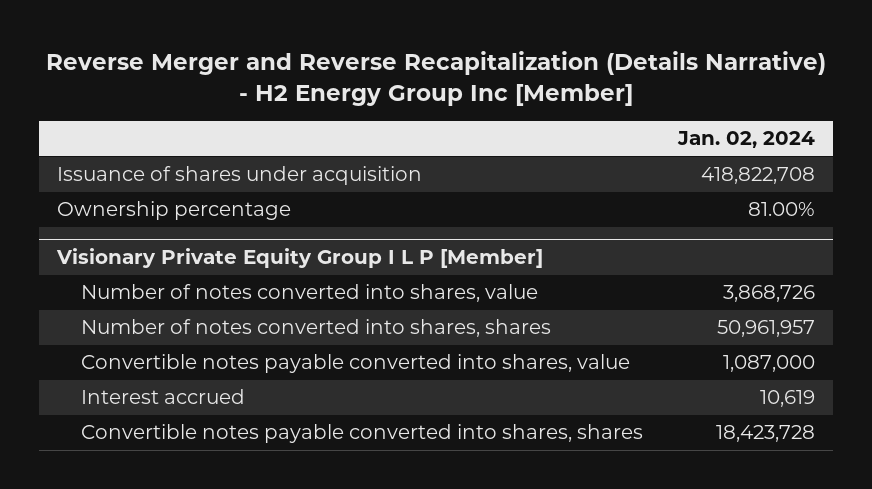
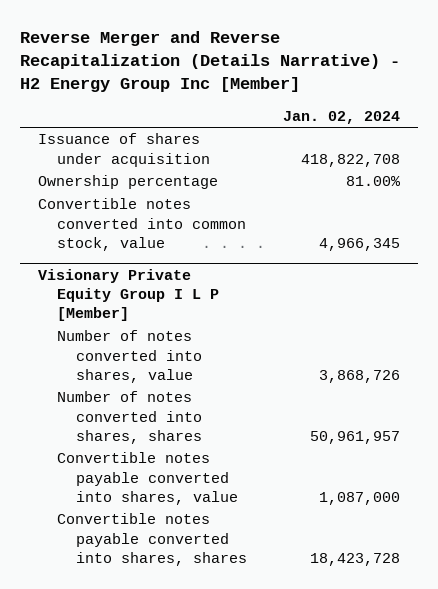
+ Convertible notes converted into common stock, value | 4,966,345
@ Visionary Private Equity Group I L P [Member]
- Interest accrued | 10,619

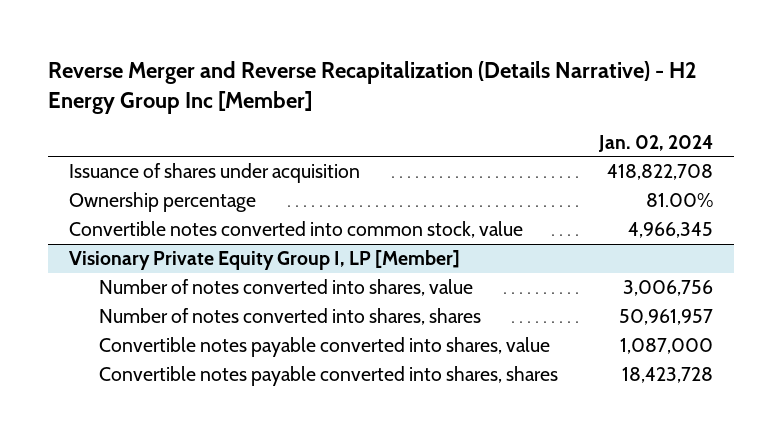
- Visionary Private Equity Group I L P [Member]
- Number of notes converted into shares, value | 3,868,726
+ Visionary Private Equity Group I, LP [Member]
+ Number of notes converted into shares, value | 3,006,756

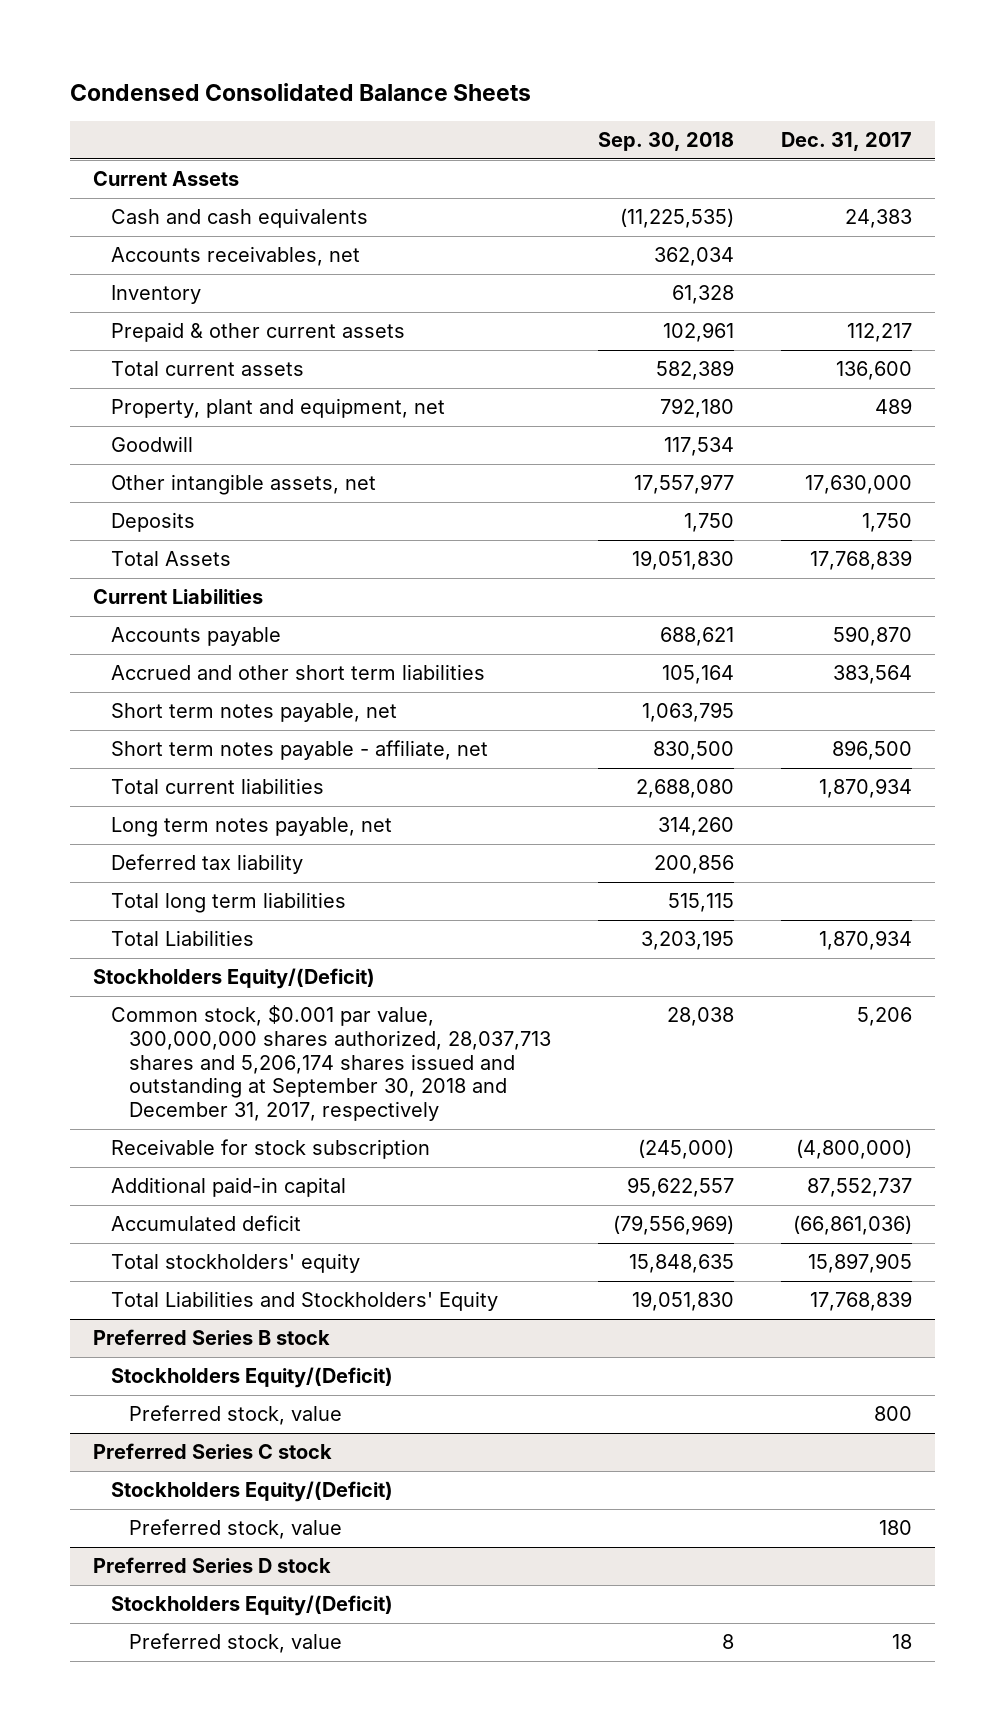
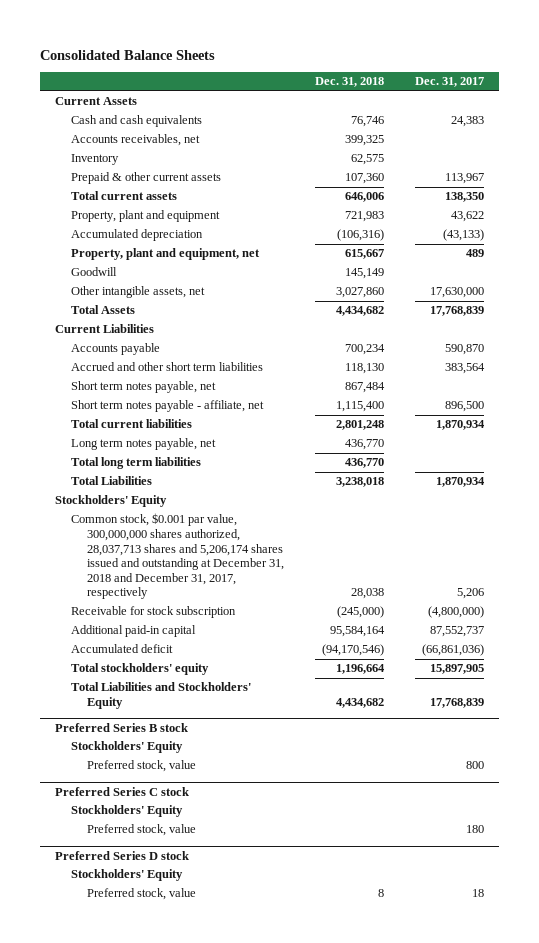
- Condensed Consolidated Balance Sheets
+ Consolidated Balance Sheets
- | Sep. 30, 2018 | Dec. 31, 2017
+ | Dec. 31, 2018 | Dec. 31, 2017
- Prepaid & other current assets | 102,961 | 112,217
- Total current assets | 582,389 | 136,600
+ Prepaid & other current assets | 107,360 | 113,967
+ Total current assets | 646,006 | 138,350
+ Property, plant and equipment | 721,983 | 43,622
+ Accumulated depreciation | (106,316) | (43,133)
- Deposits | 1,750 | 1,750
- Deferred tax liability | 200,856 |
- Stockholders Equity/(Deficit)
- Common stock, $0.001 par value, 300,000,000 shares authorized, 28,037,713 shares and 5,206,174 shares issued and outstanding at September 30, 2018 and December 31, 2017, respectively | 28,038 | 5,206
+ Stockholders' Equity
+ Common stock, $0.001 par value, 300,000,000 shares authorized, 28,037,713 shares and 5,206,174 shares issued and outstanding at December 31, 2018 and December 31, 2017, respectively | 28,038 | 5,206
@ Preferred Series B stock
- Stockholders Equity/(Deficit)
+ Stockholders' Equity
@ Preferred Series C stock
- Stockholders Equity/(Deficit)
+ Stockholders' Equity
@ Preferred Series D stock
- Stockholders Equity/(Deficit)
+ Stockholders' Equity

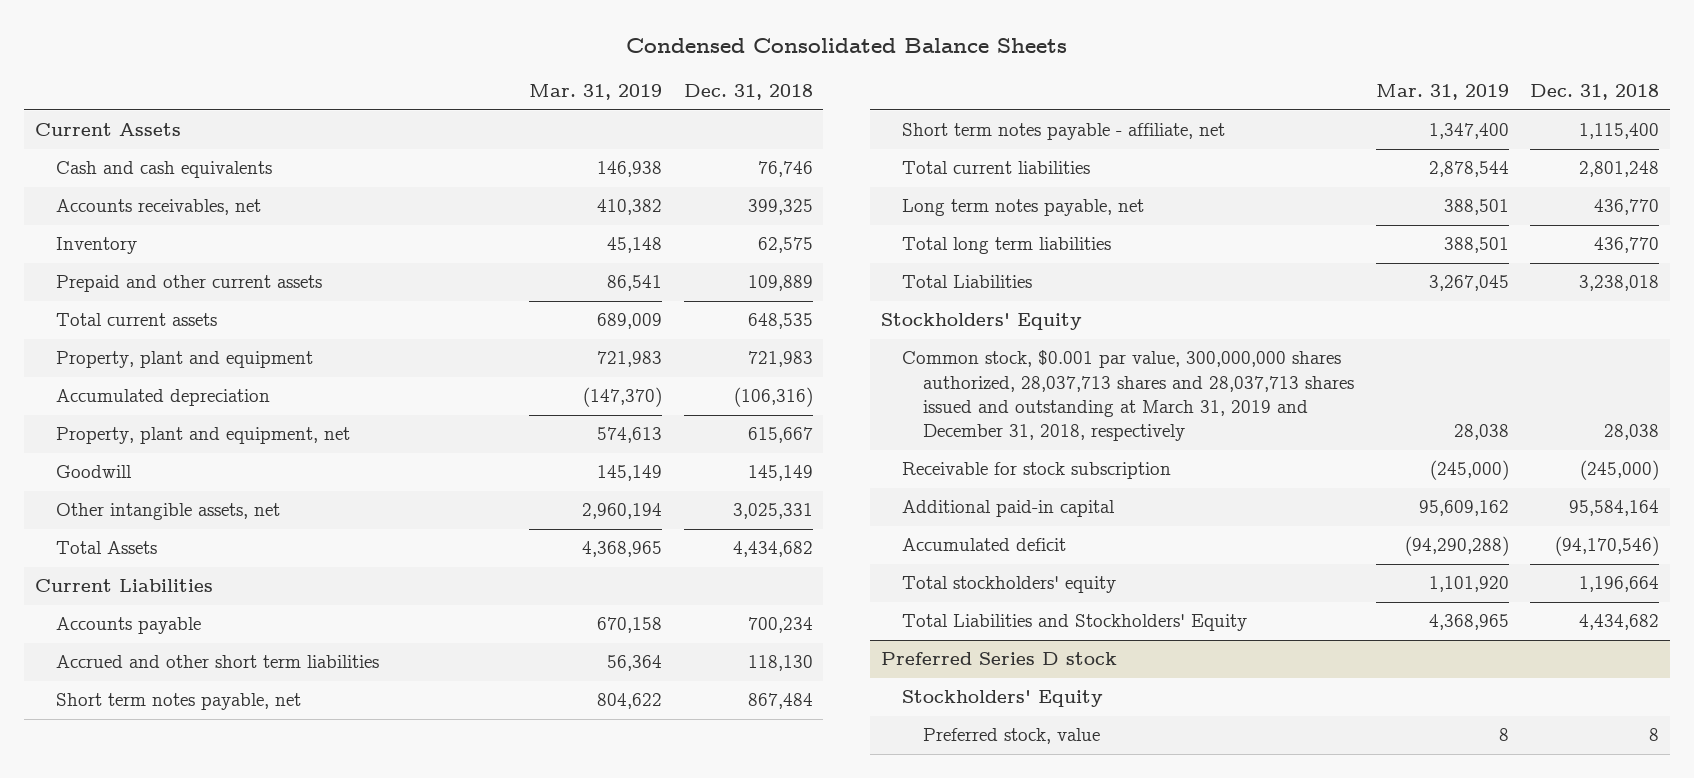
- Consolidated Balance Sheets
+ Condensed Consolidated Balance Sheets
- | Dec. 31, 2018 | Dec. 31, 2017
+ | Mar. 31, 2019 | Dec. 31, 2018
- Prepaid & other current assets | 107,360 | 113,967
- Total current assets | 646,006 | 138,350
+ Prepaid and other current assets | 86,541 | 109,889
+ Total current assets | 689,009 | 648,535
- Other intangible assets, net | 3,027,860 | 17,630,000
+ Other intangible assets, net | 2,960,194 | 3,025,331
- Common stock, $0.001 par value, 300,000,000 shares authorized, 28,037,713 shares and 5,206,174 shares issued and outstanding at December 31, 2018 and December 31, 2017, respectively | 28,038 | 5,206
+ Common stock, $0.001 par value, 300,000,000 shares authorized, 28,037,713 shares and 28,037,713 shares issued and outstanding at March 31, 2019 and December 31, 2018, respectively | 28,038 | 28,038
- Preferred Series B stock
- Stockholders' Equity
- Preferred stock, value | | 800
- Preferred Series C stock
- Stockholders' Equity
- Preferred stock, value | | 180

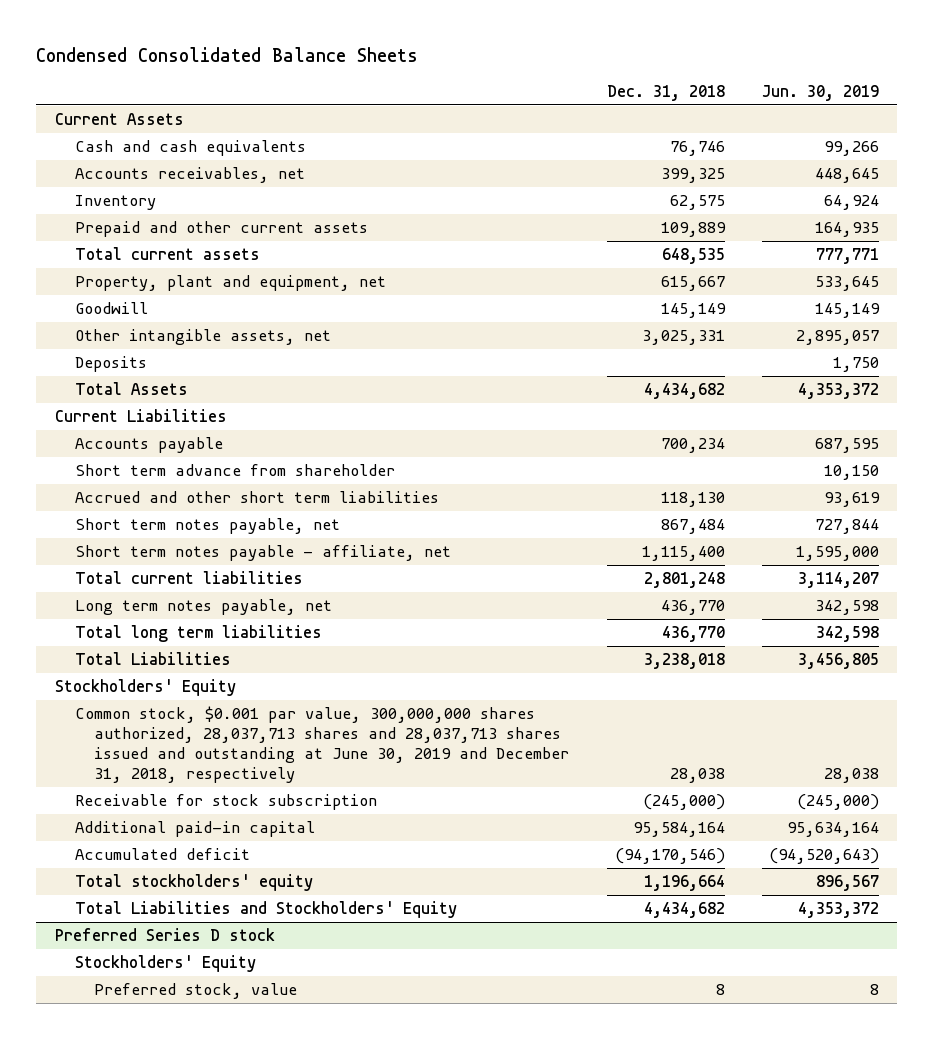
- | Mar. 31, 2019 | Dec. 31, 2018
+ | Dec. 31, 2018 | Jun. 30, 2019
- Property, plant and equipment | 721,983 | 721,983
- Accumulated depreciation | (147,370) | (106,316)
+ Deposits | | 1,750
+ Short term advance from shareholder | | 10,150
- Common stock, $0.001 par value, 300,000,000 shares authorized, 28,037,713 shares and 28,037,713 shares issued and outstanding at March 31, 2019 and December 31, 2018, respectively | 28,038 | 28,038
+ Common stock, $0.001 par value, 300,000,000 shares authorized, 28,037,713 shares and 28,037,713 shares issued and outstanding at June 30, 2019 and December 31, 2018, respectively | 28,038 | 28,038

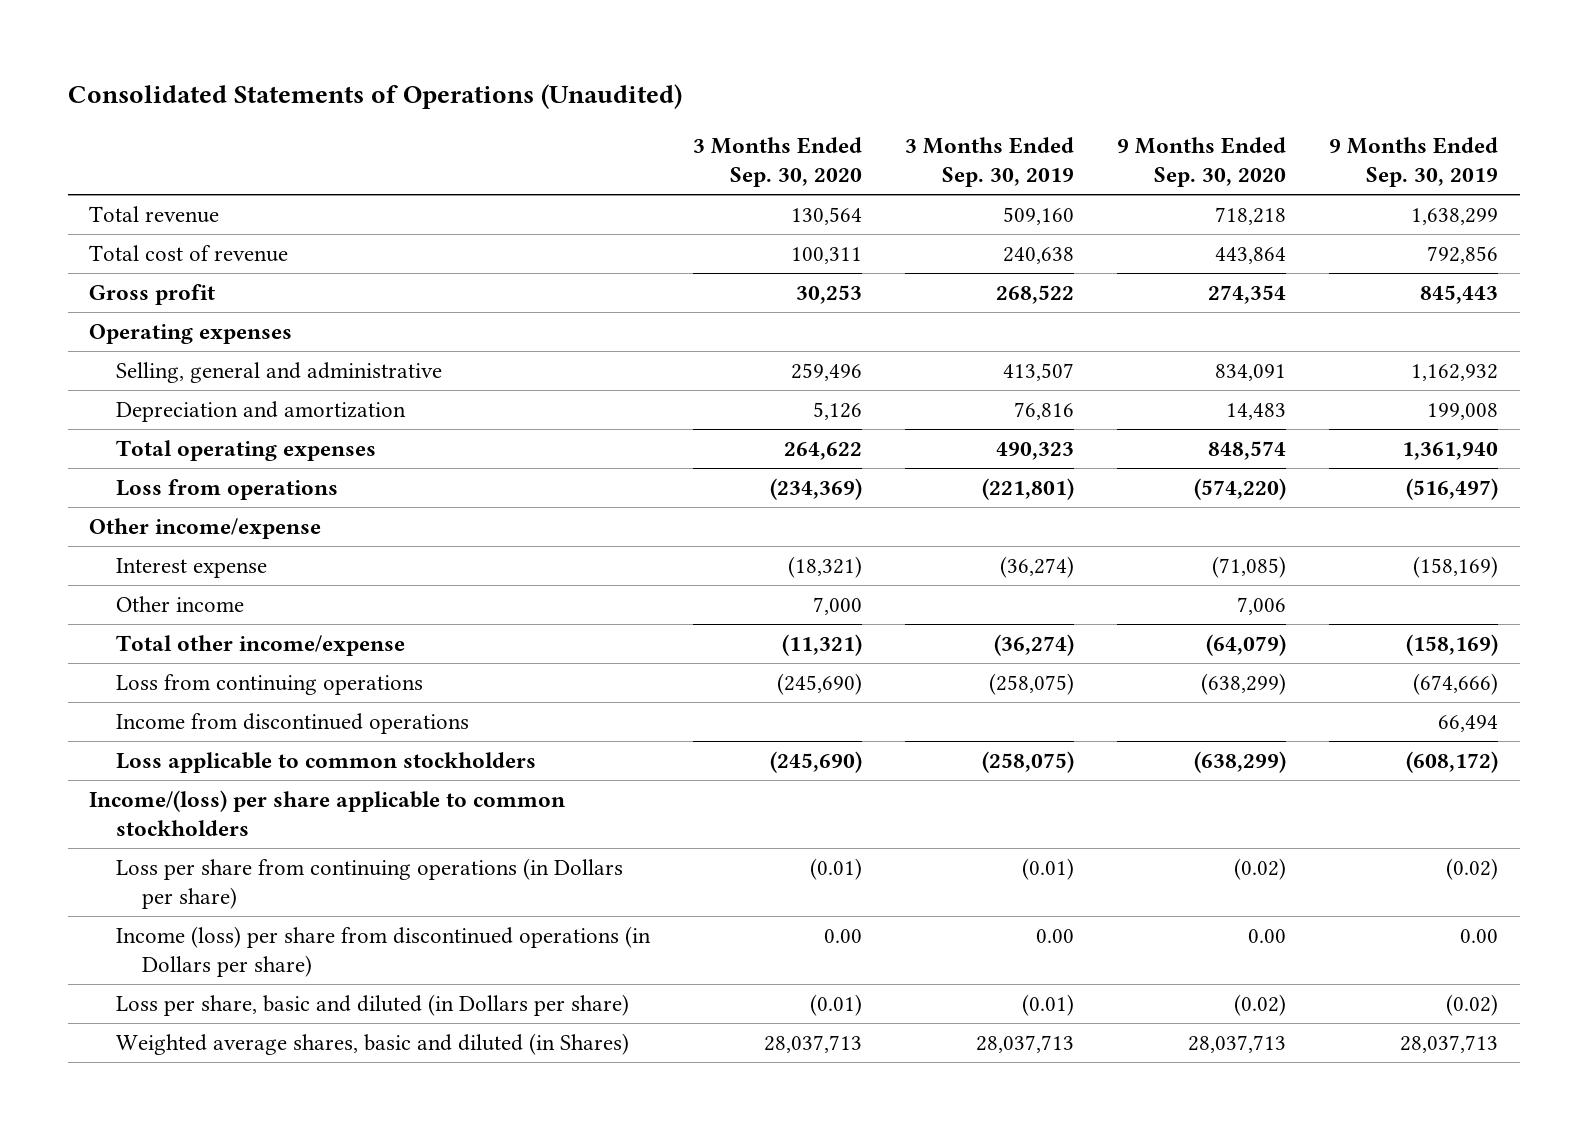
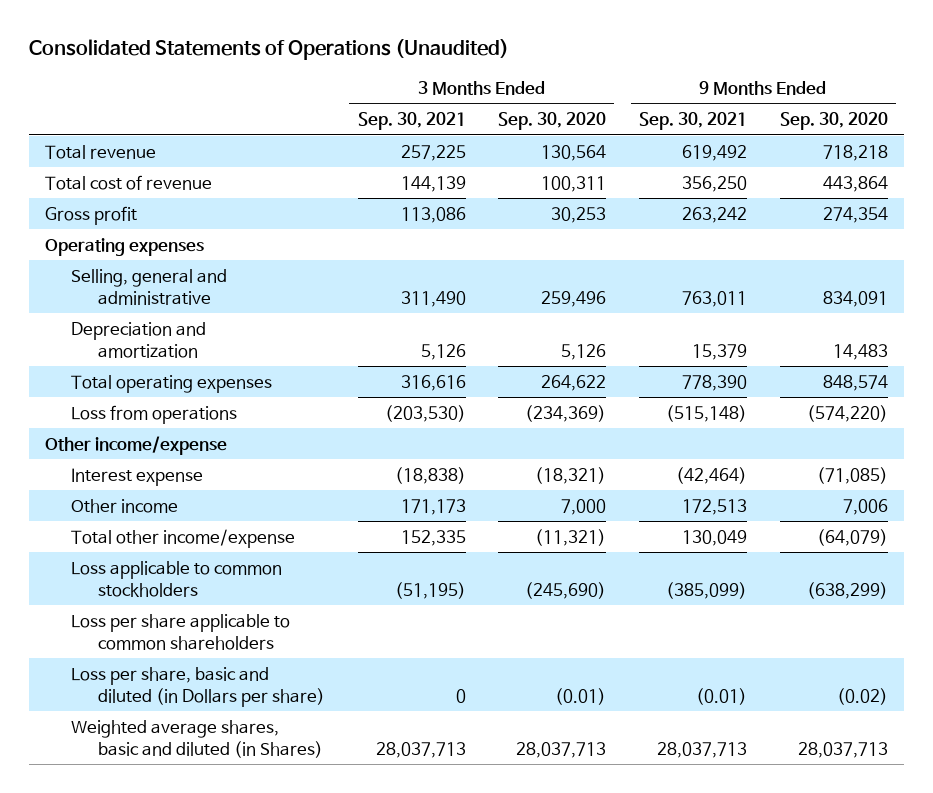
- | 3 Months Ended Sep. 30, 2020 | 3 Months Ended Sep. 30, 2019 | 9 Months Ended Sep. 30, 2020 | 9 Months Ended Sep. 30, 2019
+ | 3 Months Ended Sep. 30, 2021 | 3 Months Ended Sep. 30, 2020 | 9 Months Ended Sep. 30, 2021 | 9 Months Ended Sep. 30, 2020
- Loss from continuing operations | (245,690) | (258,075) | (638,299) | (674,666)
- Income from discontinued operations | | | | 66,494
- Income/(loss) per share applicable to common stockholders
- Loss per share from continuing operations (in Dollars per share) | (0.01) | (0.01) | (0.02) | (0.02)
- Income (loss) per share from discontinued operations (in Dollars per share) | 0.00 | 0.00 | 0.00 | 0.00
+ Loss per share applicable to common shareholders

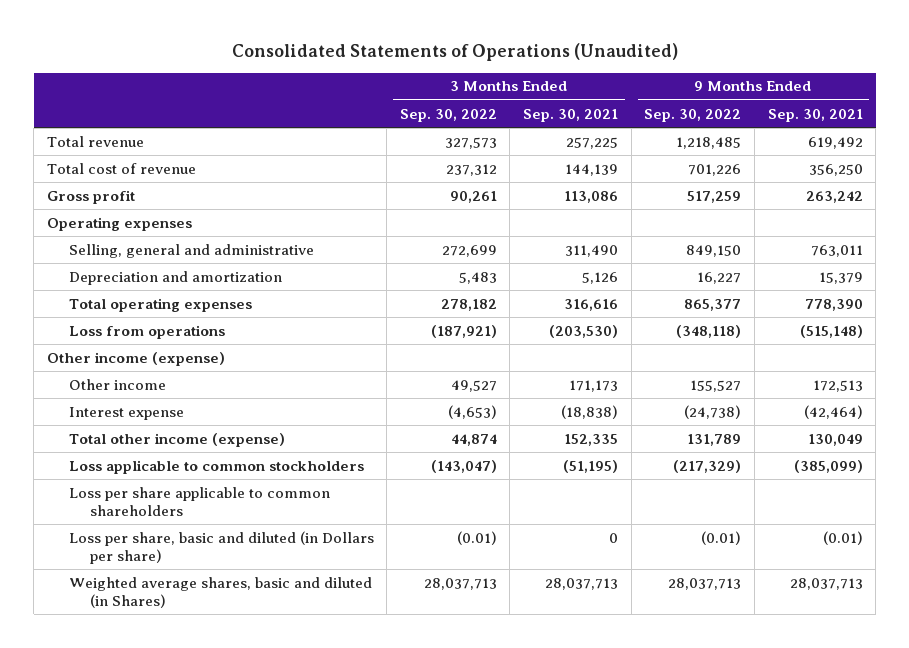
- | 3 Months Ended Sep. 30, 2021 | 3 Months Ended Sep. 30, 2020 | 9 Months Ended Sep. 30, 2021 | 9 Months Ended Sep. 30, 2020
+ | 3 Months Ended Sep. 30, 2022 | 3 Months Ended Sep. 30, 2021 | 9 Months Ended Sep. 30, 2022 | 9 Months Ended Sep. 30, 2021
- Other income/expense
+ Other income (expense)
- Total other income/expense | 152,335 | (11,321) | 130,049 | (64,079)
moved down: Interest expense | (4,653) | (18,838) | (24,738) | (42,464)
+ Total other income (expense) | 44,874 | 152,335 | 131,789 | 130,049

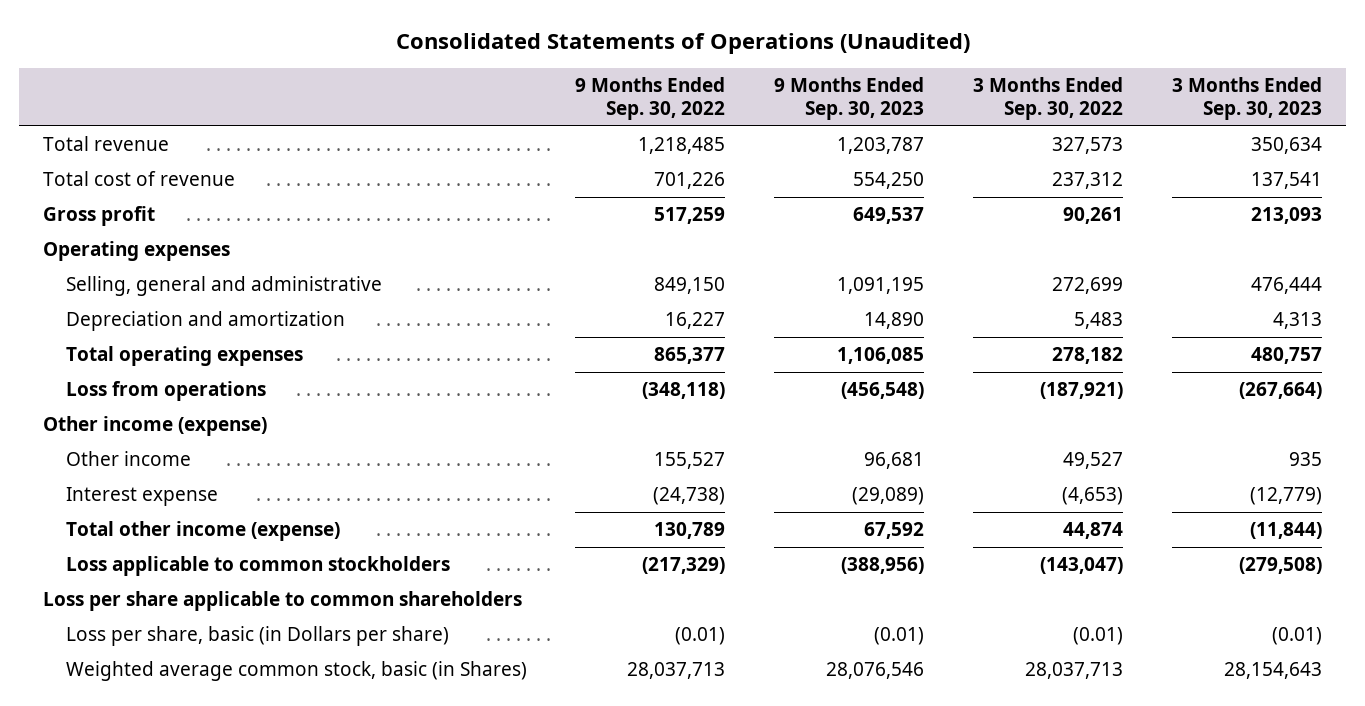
- | 3 Months Ended Sep. 30, 2022 | 3 Months Ended Sep. 30, 2021 | 9 Months Ended Sep. 30, 2022 | 9 Months Ended Sep. 30, 2021
+ | 9 Months Ended Sep. 30, 2022 | 9 Months Ended Sep. 30, 2023 | 3 Months Ended Sep. 30, 2022 | 3 Months Ended Sep. 30, 2023
- Total other income (expense) | 44,874 | 152,335 | 131,789 | 130,049
+ Total other income (expense) | 130,789 | 67,592 | 44,874 | (11,844)
- Loss per share, basic and diluted (in Dollars per share) | (0.01) | 0 | (0.01) | (0.01)
- Weighted average shares, basic and diluted (in Shares) | 28,037,713 | 28,037,713 | 28,037,713 | 28,037,713
+ Loss per share, basic (in Dollars per share) | (0.01) | (0.01) | (0.01) | (0.01)
+ Weighted average common stock, basic (in Shares) | 28,037,713 | 28,076,546 | 28,037,713 | 28,154,643

